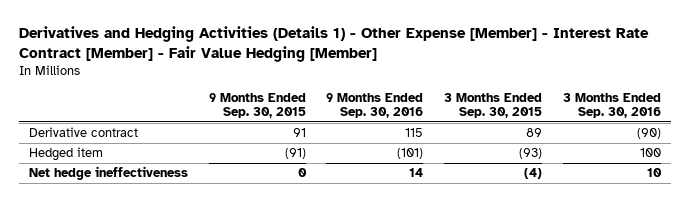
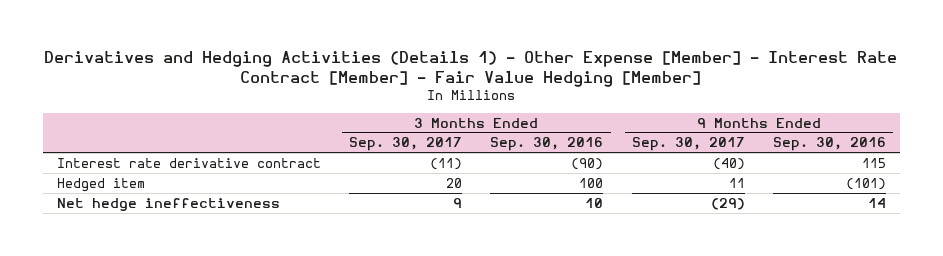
- | 9 Months Ended Sep. 30, 2015 | 9 Months Ended Sep. 30, 2016 | 3 Months Ended Sep. 30, 2015 | 3 Months Ended Sep. 30, 2016
+ | 3 Months Ended Sep. 30, 2017 | 3 Months Ended Sep. 30, 2016 | 9 Months Ended Sep. 30, 2017 | 9 Months Ended Sep. 30, 2016
- Derivative contract | 91 | 115 | 89 | (90)
+ Interest rate derivative contract | (11) | (90) | (40) | 115

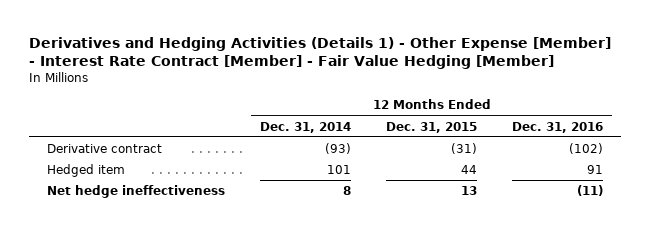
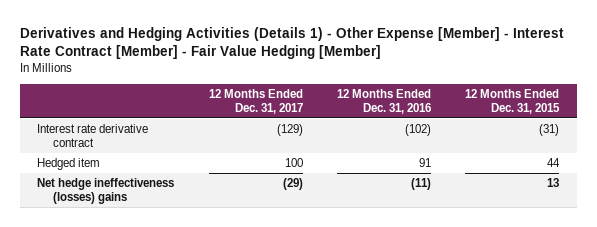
- | 12 Months Ended Dec. 31, 2014 | 12 Months Ended Dec. 31, 2015 | 12 Months Ended Dec. 31, 2016
+ | 12 Months Ended Dec. 31, 2017 | 12 Months Ended Dec. 31, 2016 | 12 Months Ended Dec. 31, 2015
- Derivative contract | (93) | (31) | (102)
+ Interest rate derivative contract | (129) | (102) | (31)
- Net hedge ineffectiveness | 8 | 13 | (11)
+ Net hedge ineffectiveness (losses) gains | (29) | (11) | 13

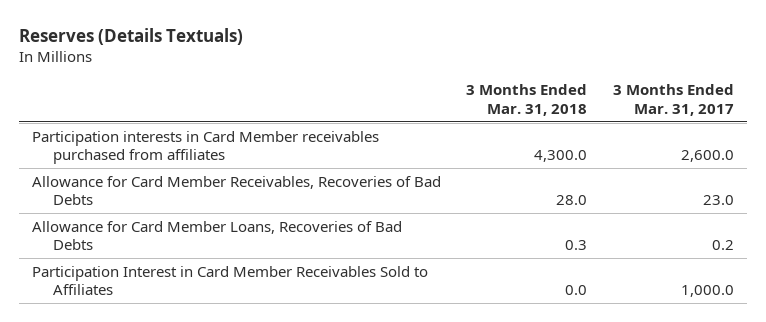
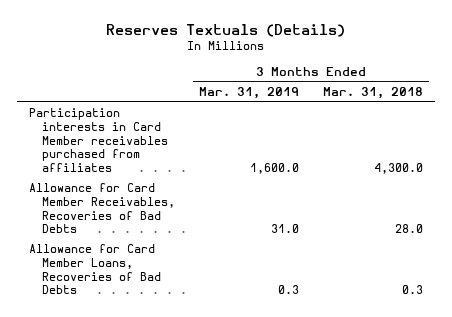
- Reserves (Details Textuals)
+ Reserves Textuals (Details)
- | 3 Months Ended Mar. 31, 2018 | 3 Months Ended Mar. 31, 2017
+ | 3 Months Ended Mar. 31, 2019 | 3 Months Ended Mar. 31, 2018
- Participation Interest in Card Member Receivables Sold to Affiliates | 0.0 | 1,000.0

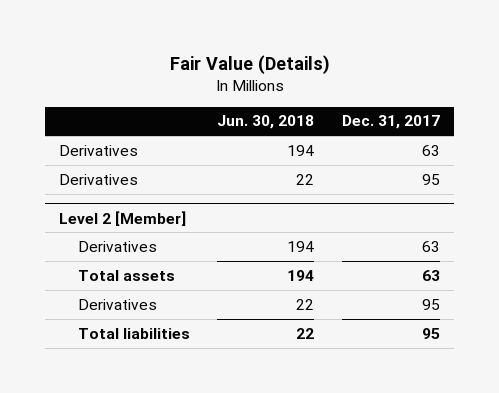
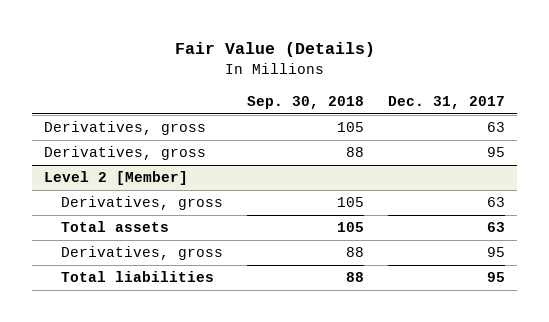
- | Jun. 30, 2018 | Dec. 31, 2017
+ | Sep. 30, 2018 | Dec. 31, 2017
- Derivatives | 194 | 63
- Derivatives | 22 | 95
+ Derivatives, gross | 105 | 63
+ Derivatives, gross | 88 | 95
@ Level 2 [Member]
- Derivatives | 194 | 63
+ Derivatives, gross | 105 | 63
- Derivatives | 22 | 95
+ Derivatives, gross | 88 | 95

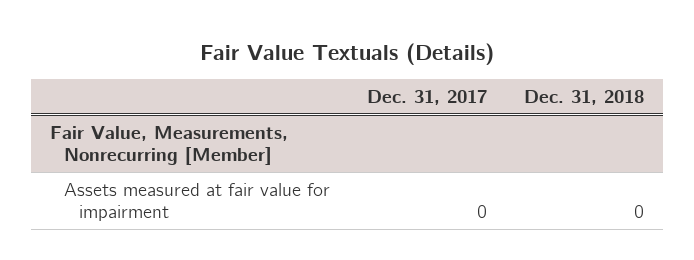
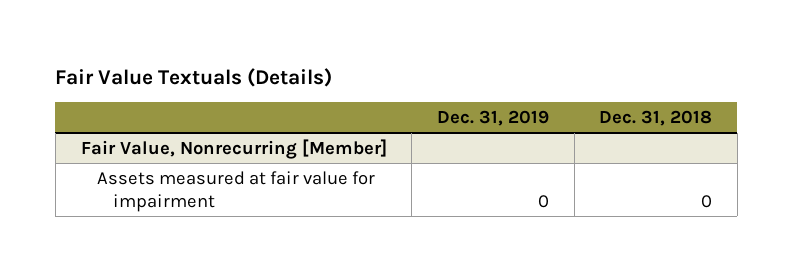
- | Dec. 31, 2017 | Dec. 31, 2018
+ | Dec. 31, 2019 | Dec. 31, 2018
- Fair Value, Measurements, Nonrecurring [Member]
+ Fair Value, Nonrecurring [Member]

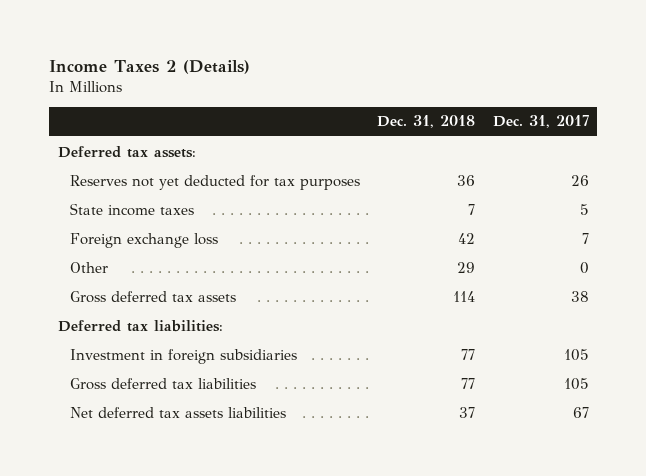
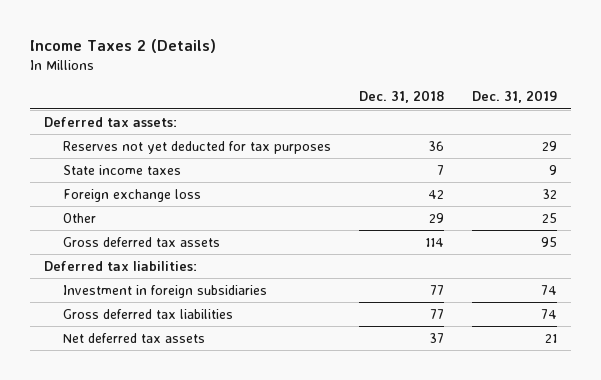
- | Dec. 31, 2018 | Dec. 31, 2017
+ | Dec. 31, 2018 | Dec. 31, 2019
- Net deferred tax assets liabilities | 37 | 67
+ Net deferred tax assets | 37 | 21

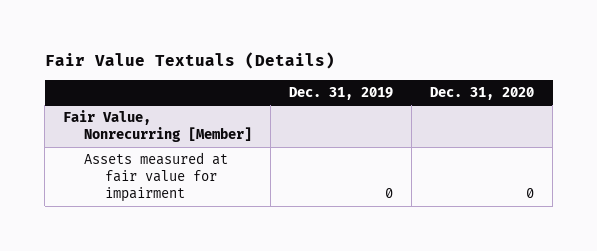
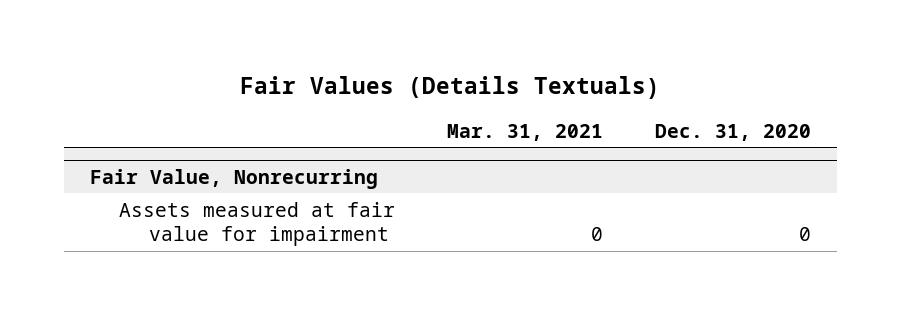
- Fair Value Textuals (Details)
+ Fair Values (Details Textuals)
- | Dec. 31, 2019 | Dec. 31, 2020
+ | Mar. 31, 2021 | Dec. 31, 2020
- Fair Value, Nonrecurring [Member]
+ Fair Value, Nonrecurring

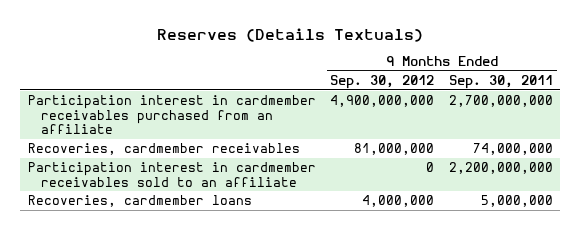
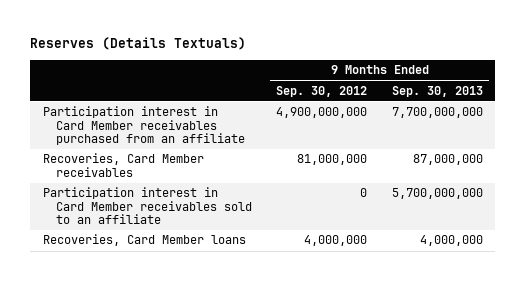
- | 9 Months Ended Sep. 30, 2012 | 9 Months Ended Sep. 30, 2011
+ | 9 Months Ended Sep. 30, 2012 | 9 Months Ended Sep. 30, 2013
- Participation interest in cardmember receivables purchased from an affiliate | 4,900,000,000 | 2,700,000,000
- Recoveries, cardmember receivables | 81,000,000 | 74,000,000
- Participation interest in cardmember receivables sold to an affiliate | 0 | 2,200,000,000
- Recoveries, cardmember loans | 4,000,000 | 5,000,000
+ Participation interest in Card Member receivables purchased from an affiliate | 4,900,000,000 | 7,700,000,000
+ Recoveries, Card Member receivables | 81,000,000 | 87,000,000
+ Participation interest in Card Member receivables sold to an affiliate | 0 | 5,700,000,000
+ Recoveries, Card Member loans | 4,000,000 | 4,000,000

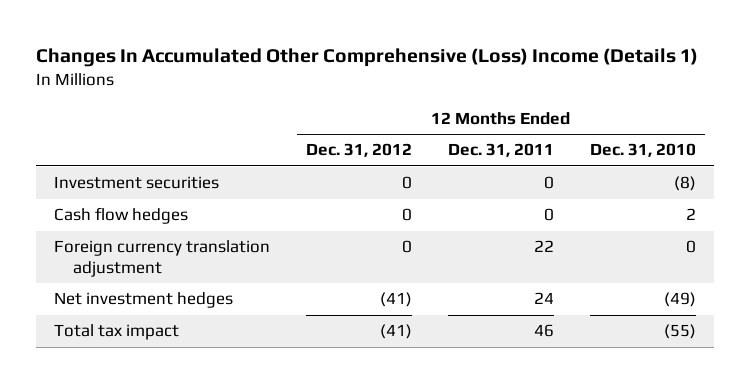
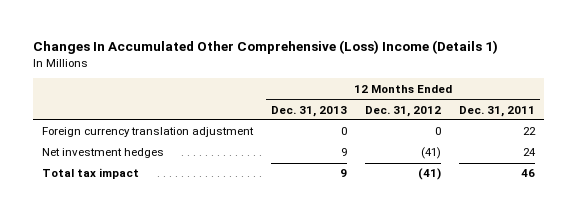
- | 12 Months Ended Dec. 31, 2012 | 12 Months Ended Dec. 31, 2011 | 12 Months Ended Dec. 31, 2010
+ | 12 Months Ended Dec. 31, 2013 | 12 Months Ended Dec. 31, 2012 | 12 Months Ended Dec. 31, 2011
- Investment securities | 0 | 0 | (8)
- Cash flow hedges | 0 | 0 | 2

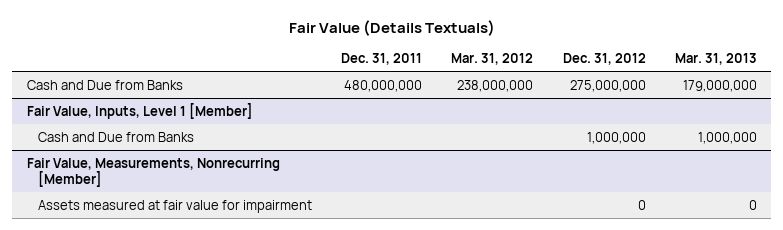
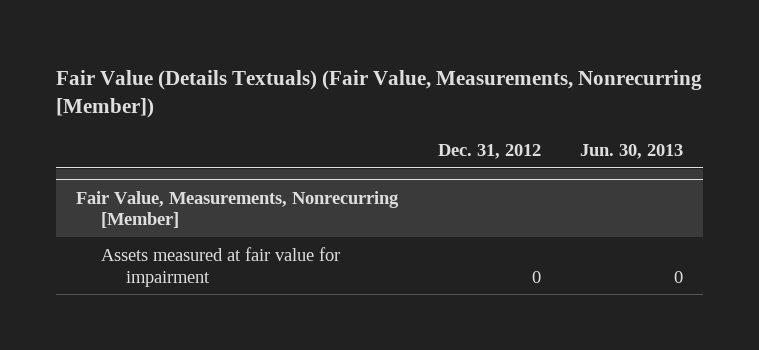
- Fair Value (Details Textuals)
+ Fair Value (Details Textuals) (Fair Value, Measurements, Nonrecurring [Member])
- | Dec. 31, 2011 | Mar. 31, 2012 | Dec. 31, 2012 | Mar. 31, 2013
+ | Dec. 31, 2012 | Jun. 30, 2013
- Cash and Due from Banks | 480,000,000 | 238,000,000 | 275,000,000 | 179,000,000
- Fair Value, Inputs, Level 1 [Member]
- Cash and Due from Banks | | | 1,000,000 | 1,000,000

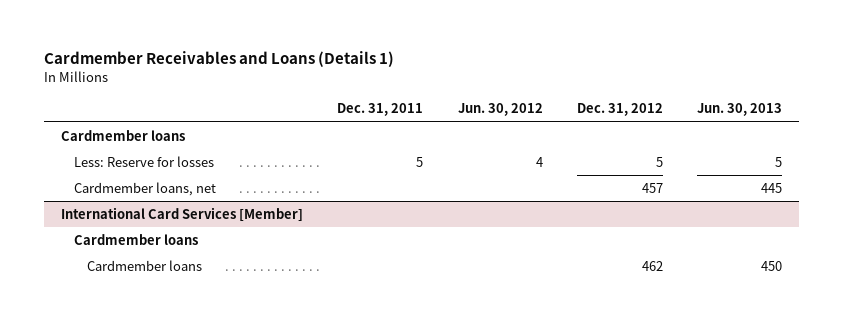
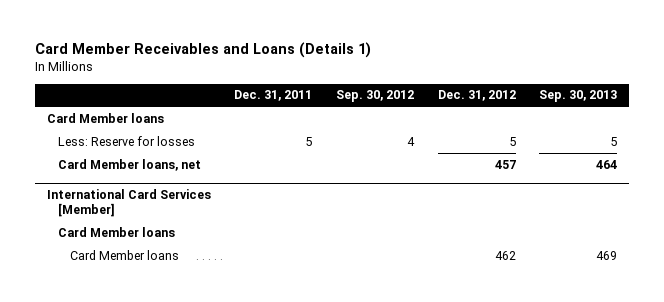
- Cardmember Receivables and Loans (Details 1)
+ Card Member Receivables and Loans (Details 1)
- | Dec. 31, 2011 | Jun. 30, 2012 | Dec. 31, 2012 | Jun. 30, 2013
+ | Dec. 31, 2011 | Sep. 30, 2012 | Dec. 31, 2012 | Sep. 30, 2013
- Cardmember loans
+ Card Member loans
- Cardmember loans, net | | | 457 | 445
+ Card Member loans, net | | | 457 | 464
@ International Card Services [Member]
- Cardmember loans
- Cardmember loans | | | 462 | 450
+ Card Member loans
+ Card Member loans | | | 462 | 469

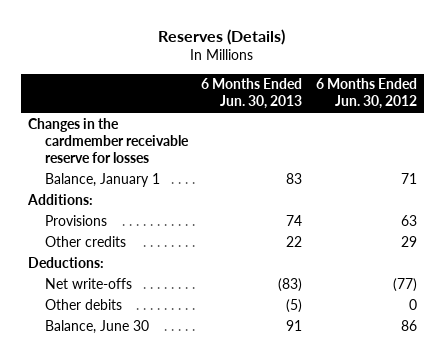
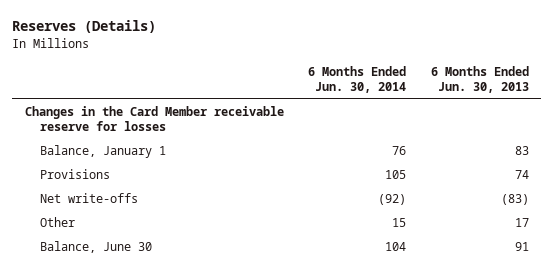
- | 6 Months Ended Jun. 30, 2013 | 6 Months Ended Jun. 30, 2012
+ | 6 Months Ended Jun. 30, 2014 | 6 Months Ended Jun. 30, 2013
- Changes in the cardmember receivable reserve for losses
+ Changes in the Card Member receivable reserve for losses
- Additions:
- Other credits | 22 | 29
- Deductions:
- Other debits | (5) | 0
+ Other | 15 | 17

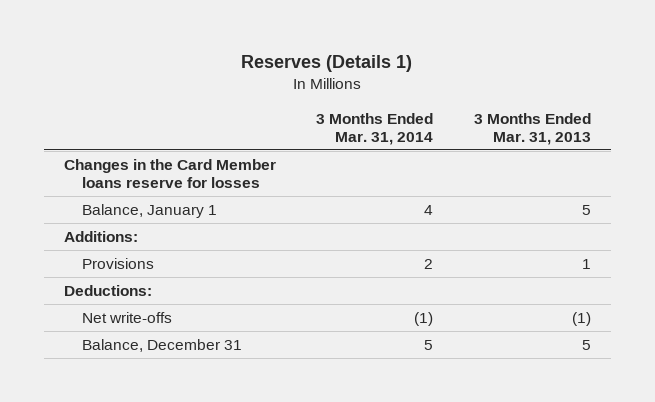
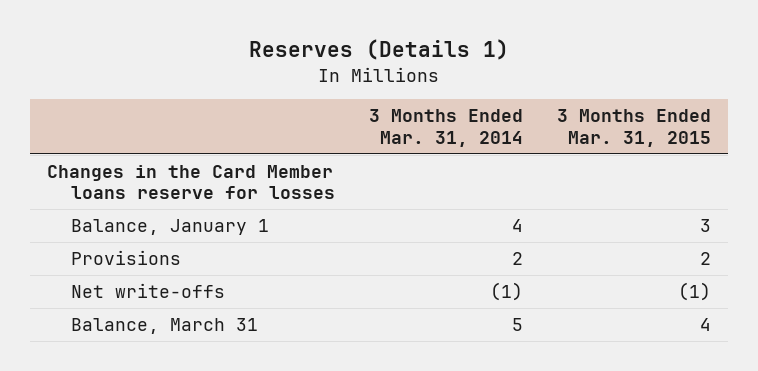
- | 3 Months Ended Mar. 31, 2014 | 3 Months Ended Mar. 31, 2013
+ | 3 Months Ended Mar. 31, 2014 | 3 Months Ended Mar. 31, 2015
- Additions:
- Deductions:
- Balance, December 31 | 5 | 5
+ Balance, March 31 | 5 | 4

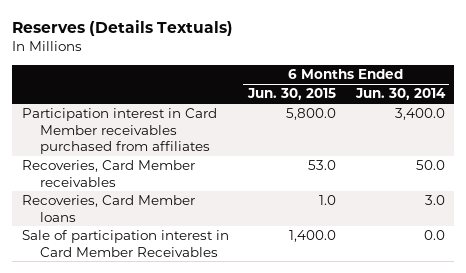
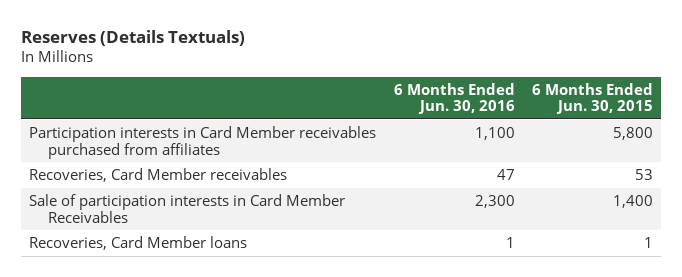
- | 6 Months Ended Jun. 30, 2015 | 6 Months Ended Jun. 30, 2014
+ | 6 Months Ended Jun. 30, 2016 | 6 Months Ended Jun. 30, 2015
- Participation interest in Card Member receivables purchased from affiliates | 5,800.0 | 3,400.0
- Recoveries, Card Member receivables | 53.0 | 50.0
- Recoveries, Card Member loans | 1.0 | 3.0
- Sale of participation interest in Card Member Receivables | 1,400.0 | 0.0
+ Participation interests in Card Member receivables purchased from affiliates | 1,100 | 5,800
+ Recoveries, Card Member receivables | 47 | 53
+ Sale of participation interests in Card Member Receivables | 2,300 | 1,400
+ Recoveries, Card Member loans | 1 | 1

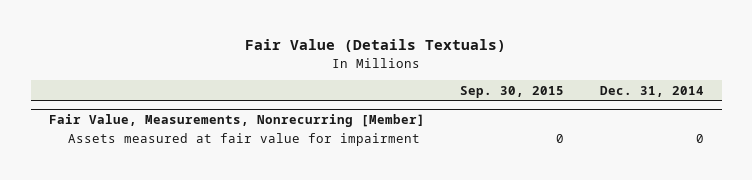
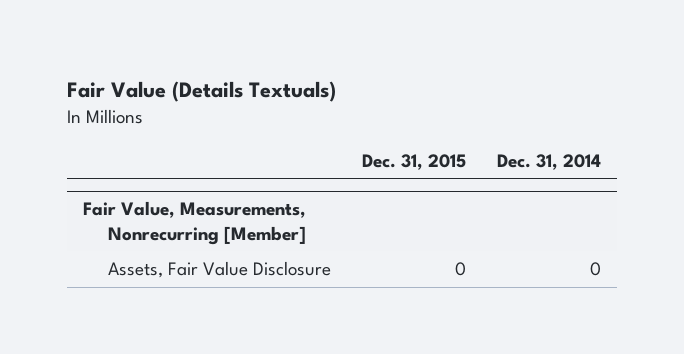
- | Sep. 30, 2015 | Dec. 31, 2014
+ | Dec. 31, 2015 | Dec. 31, 2014
@ Fair Value, Measurements, Nonrecurring [Member]
- Assets measured at fair value for impairment | 0 | 0
+ Assets, Fair Value Disclosure | 0 | 0

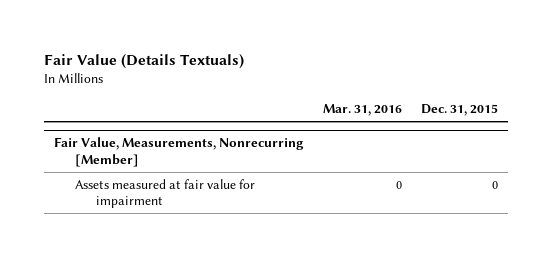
- | Dec. 31, 2015 | Dec. 31, 2014
+ | Mar. 31, 2016 | Dec. 31, 2015
@ Fair Value, Measurements, Nonrecurring [Member]
- Assets, Fair Value Disclosure | 0 | 0
+ Assets measured at fair value for impairment | 0 | 0

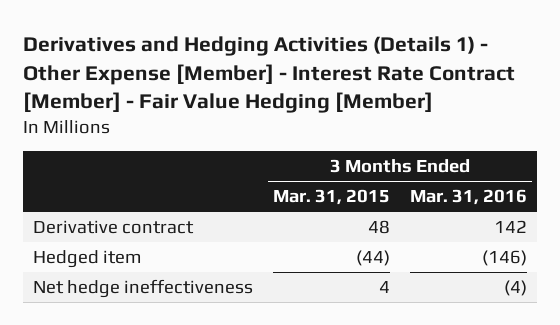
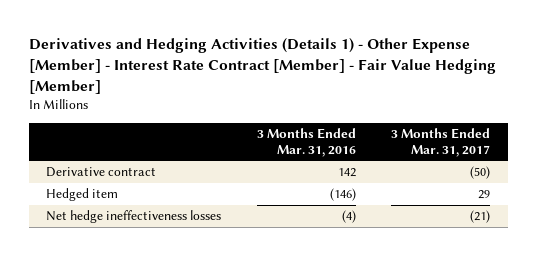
- | 3 Months Ended Mar. 31, 2015 | 3 Months Ended Mar. 31, 2016
+ | 3 Months Ended Mar. 31, 2016 | 3 Months Ended Mar. 31, 2017
- Net hedge ineffectiveness | 4 | (4)
+ Net hedge ineffectiveness losses | (4) | (21)

